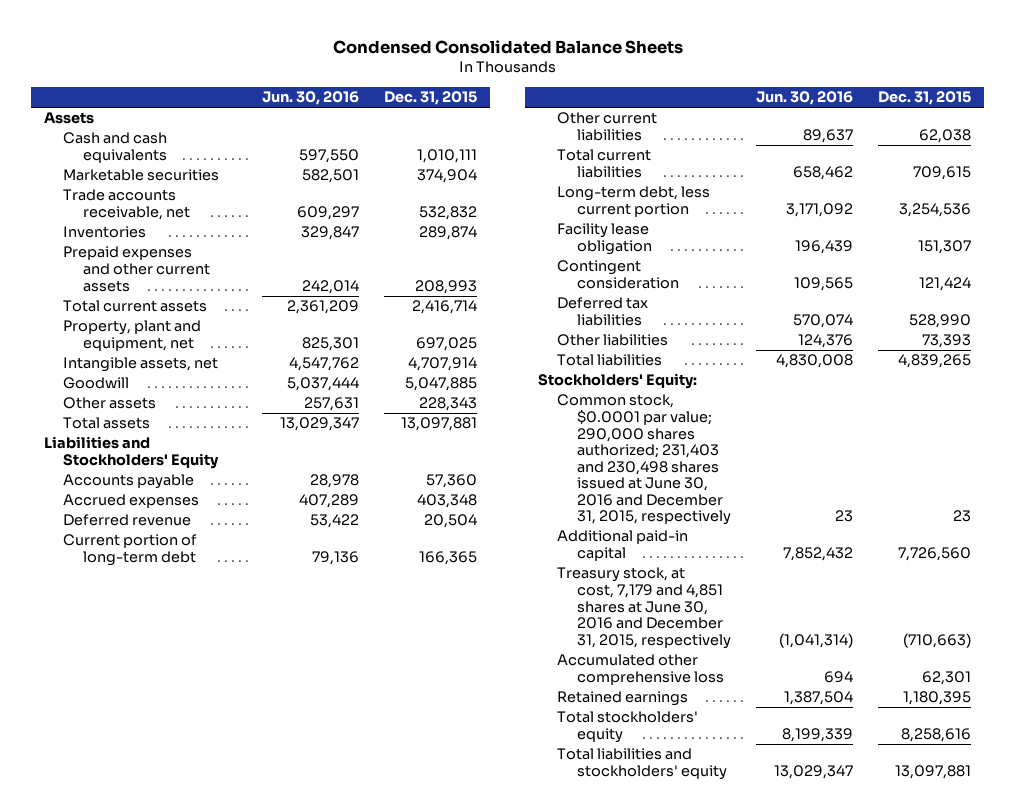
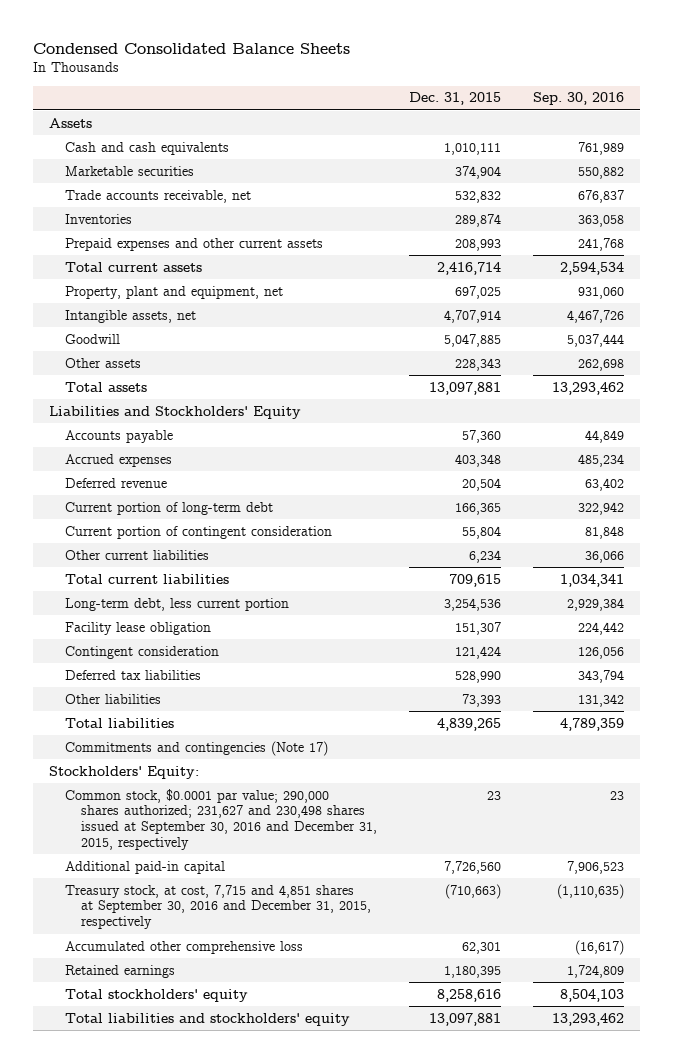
- | Jun. 30, 2016 | Dec. 31, 2015
+ | Dec. 31, 2015 | Sep. 30, 2016
- Other current liabilities | 89,637 | 62,038
+ Current portion of contingent consideration | 55,804 | 81,848
+ Other current liabilities | 6,234 | 36,066
+ Commitments and contingencies (Note 17)
- Common stock, $0.0001 par value; 290,000 shares authorized; 231,403 and 230,498 shares issued at June 30, 2016 and December 31, 2015, respectively | 23 | 23
+ Common stock, $0.0001 par value; 290,000 shares authorized; 231,627 and 230,498 shares issued at September 30, 2016 and December 31, 2015, respectively | 23 | 23
- Treasury stock, at cost, 7,179 and 4,851 shares at June 30, 2016 and December 31, 2015, respectively | (1,041,314) | (710,663)
+ Treasury stock, at cost, 7,715 and 4,851 shares at September 30, 2016 and December 31, 2015, respectively | (710,663) | (1,110,635)

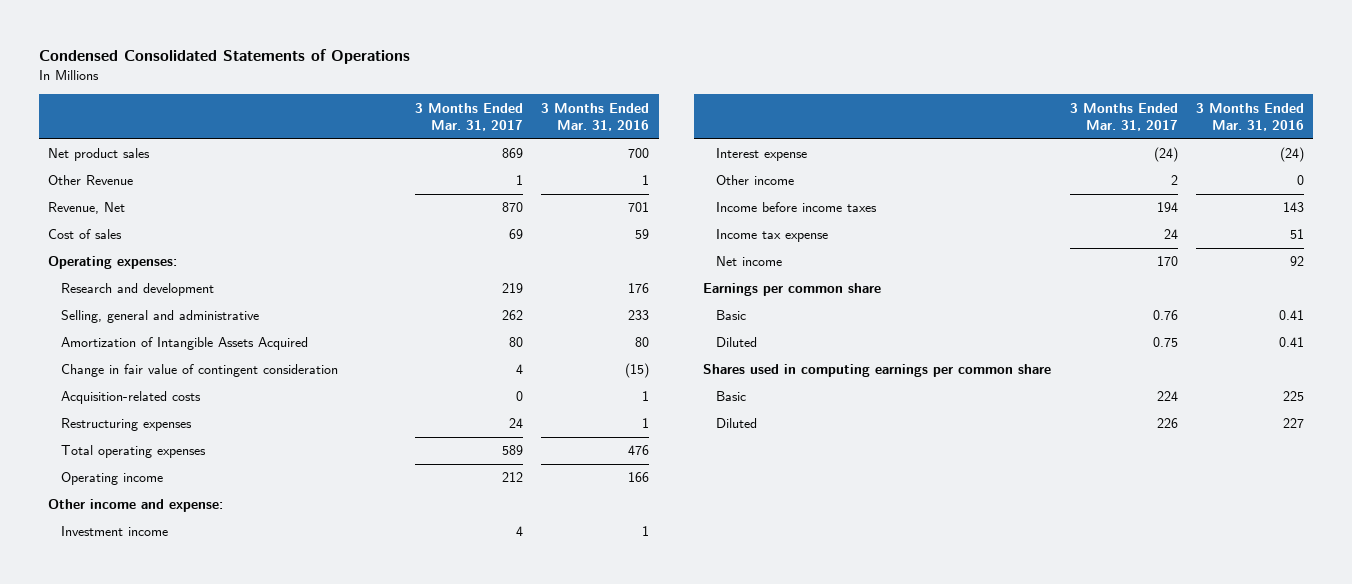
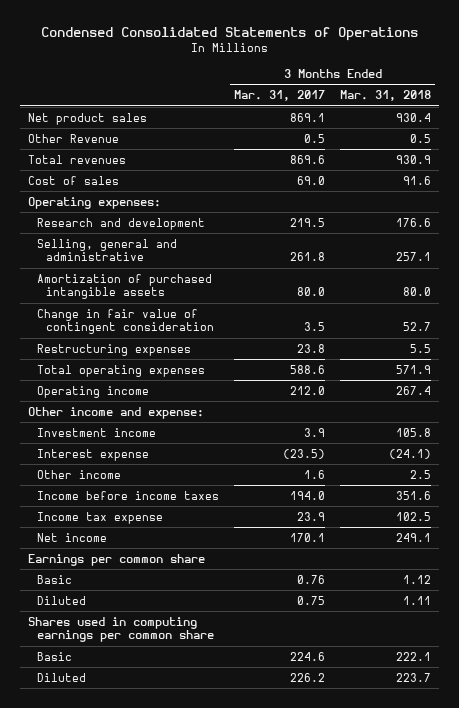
- | 3 Months Ended Mar. 31, 2017 | 3 Months Ended Mar. 31, 2016
+ | 3 Months Ended Mar. 31, 2017 | 3 Months Ended Mar. 31, 2018
- Net product sales | 869 | 700
- Other Revenue | 1 | 1
- Revenue, Net | 870 | 701
- Cost of sales | 69 | 59
+ Net product sales | 869.1 | 930.4
+ Other Revenue | 0.5 | 0.5
+ Total revenues | 869.6 | 930.9
+ Cost of sales | 69.0 | 91.6
- Research and development | 219 | 176
- Selling, general and administrative | 262 | 233
- Amortization of Intangible Assets Acquired | 80 | 80
- Change in fair value of contingent consideration | 4 | (15)
- Acquisition-related costs | 0 | 1
- Restructuring expenses | 24 | 1
- Total operating expenses | 589 | 476
- Operating income | 212 | 166
+ Research and development | 219.5 | 176.6
+ Selling, general and administrative | 261.8 | 257.1
+ Amortization of purchased intangible assets | 80.0 | 80.0
+ Change in fair value of contingent consideration | 3.5 | 52.7
+ Restructuring expenses | 23.8 | 5.5
+ Total operating expenses | 588.6 | 571.9
+ Operating income | 212.0 | 267.4
- Investment income | 4 | 1
- Interest expense | (24) | (24)
- Other income | 2 | 0
- Income before income taxes | 194 | 143
- Income tax expense | 24 | 51
- Net income | 170 | 92
+ Investment income | 3.9 | 105.8
+ Interest expense | (23.5) | (24.1)
+ Other income | 1.6 | 2.5
+ Income before income taxes | 194.0 | 351.6
+ Income tax expense | 23.9 | 102.5
+ Net income | 170.1 | 249.1
- Basic | 224 | 225
- Diluted | 226 | 227
+ Basic | 224.6 | 222.1
+ Diluted | 226.2 | 223.7

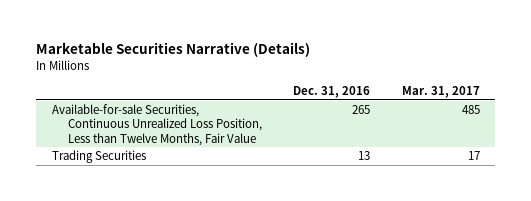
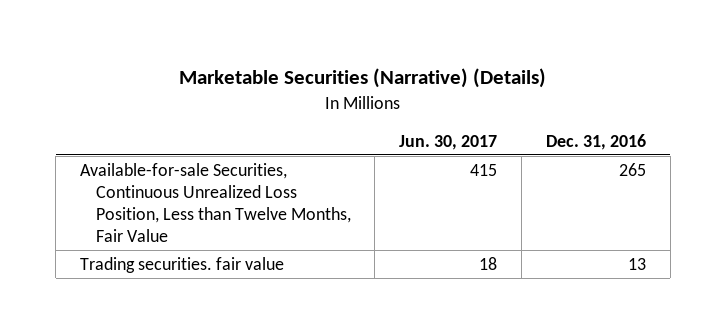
- Marketable Securities Narrative (Details)
+ Marketable Securities (Narrative) (Details)
- | Dec. 31, 2016 | Mar. 31, 2017
+ | Jun. 30, 2017 | Dec. 31, 2016
- Trading Securities | 13 | 17
+ Trading securities. fair value | 18 | 13

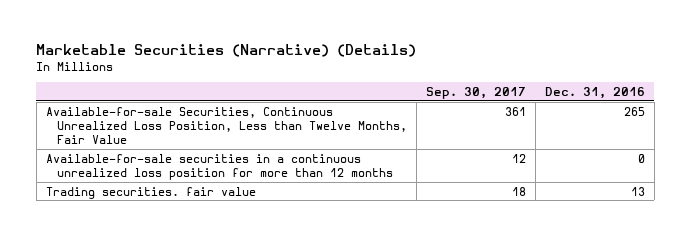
- | Jun. 30, 2017 | Dec. 31, 2016
+ | Sep. 30, 2017 | Dec. 31, 2016
+ Available-for-sale securities in a continuous unrealized loss position for more than 12 months | 12 | 0

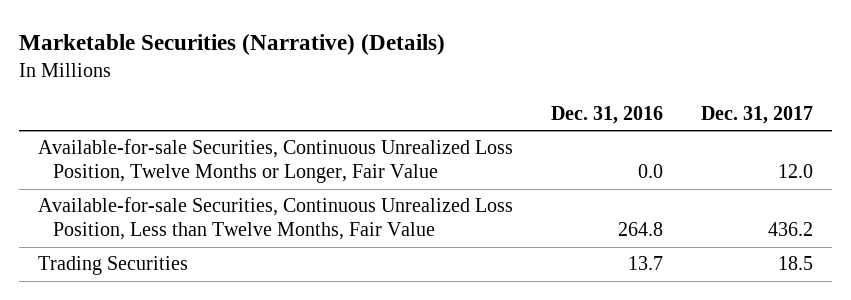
- | Sep. 30, 2017 | Dec. 31, 2016
+ | Dec. 31, 2016 | Dec. 31, 2017
- Available-for-sale Securities, Continuous Unrealized Loss Position, Less than Twelve Months, Fair Value | 361 | 265
- Available-for-sale securities in a continuous unrealized loss position for more than 12 months | 12 | 0
- Trading securities. fair value | 18 | 13
+ Available-for-sale Securities, Continuous Unrealized Loss Position, Twelve Months or Longer, Fair Value | 0.0 | 12.0
+ Available-for-sale Securities, Continuous Unrealized Loss Position, Less than Twelve Months, Fair Value | 264.8 | 436.2
+ Trading Securities | 13.7 | 18.5

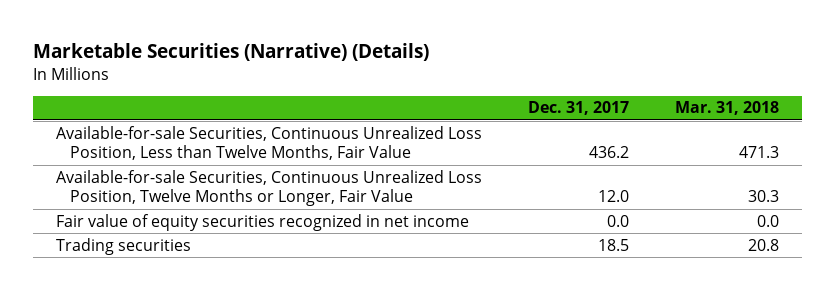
- | Dec. 31, 2016 | Dec. 31, 2017
+ | Dec. 31, 2017 | Mar. 31, 2018
- Trading Securities | 13.7 | 18.5
moved down: Available-for-sale Securities, Continuous Unrealized Loss Position, Twelve Months or Longer, Fair Value | 12.0 | 30.3
+ Fair value of equity securities recognized in net income | 0.0 | 0.0
+ Trading securities | 18.5 | 20.8

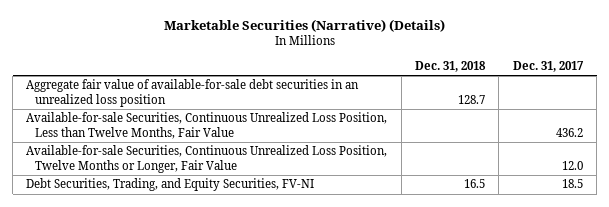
- | Dec. 31, 2017 | Mar. 31, 2018
+ | Dec. 31, 2018 | Dec. 31, 2017
+ Aggregate fair value of available-for-sale debt securities in an unrealized loss position | 128.7 |
- Fair value of equity securities recognized in net income | 0.0 | 0.0
- Trading securities | 18.5 | 20.8
+ Debt Securities, Trading, and Equity Securities, FV-NI | 16.5 | 18.5

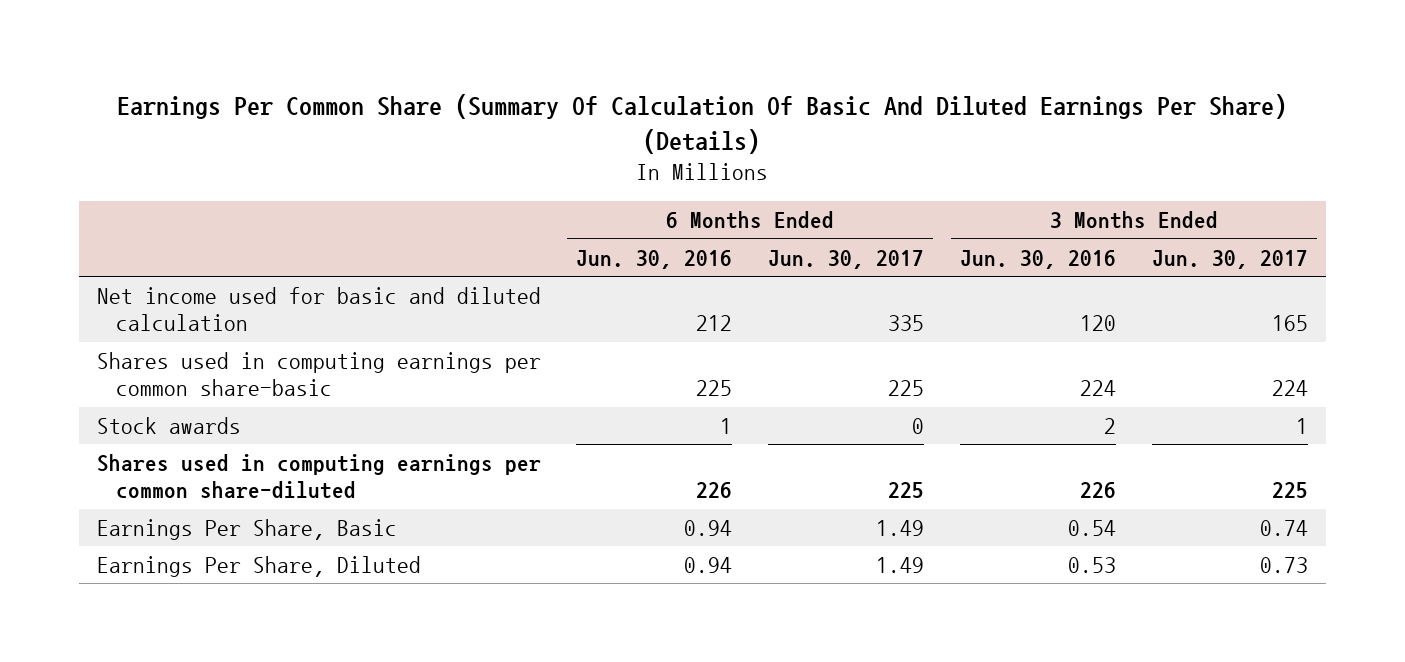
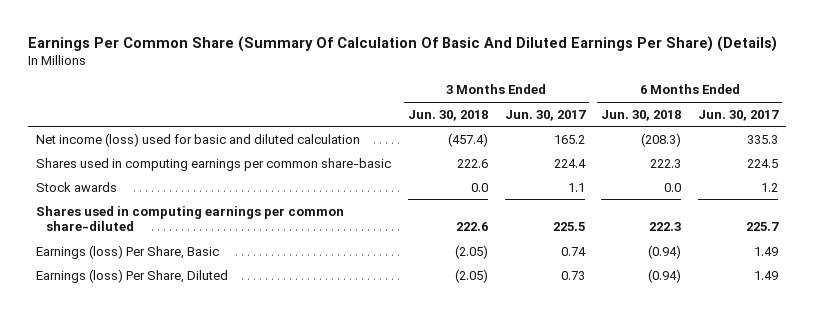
- | 6 Months Ended Jun. 30, 2016 | 6 Months Ended Jun. 30, 2017 | 3 Months Ended Jun. 30, 2016 | 3 Months Ended Jun. 30, 2017
+ | 3 Months Ended Jun. 30, 2018 | 3 Months Ended Jun. 30, 2017 | 6 Months Ended Jun. 30, 2018 | 6 Months Ended Jun. 30, 2017
- Net income used for basic and diluted calculation | 212 | 335 | 120 | 165
- Shares used in computing earnings per common share-basic | 225 | 225 | 224 | 224
- Stock awards | 1 | 0 | 2 | 1
- Shares used in computing earnings per common share-diluted | 226 | 225 | 226 | 225
- Earnings Per Share, Basic | 0.94 | 1.49 | 0.54 | 0.74
- Earnings Per Share, Diluted | 0.94 | 1.49 | 0.53 | 0.73
+ Net income (loss) used for basic and diluted calculation | (457.4) | 165.2 | (208.3) | 335.3
+ Shares used in computing earnings per common share-basic | 222.6 | 224.4 | 222.3 | 224.5
+ Stock awards | 0.0 | 1.1 | 0.0 | 1.2
+ Shares used in computing earnings per common share-diluted | 222.6 | 225.5 | 222.3 | 225.7
+ Earnings (loss) Per Share, Basic | (2.05) | 0.74 | (0.94) | 1.49
+ Earnings (loss) Per Share, Diluted | (2.05) | 0.73 | (0.94) | 1.49

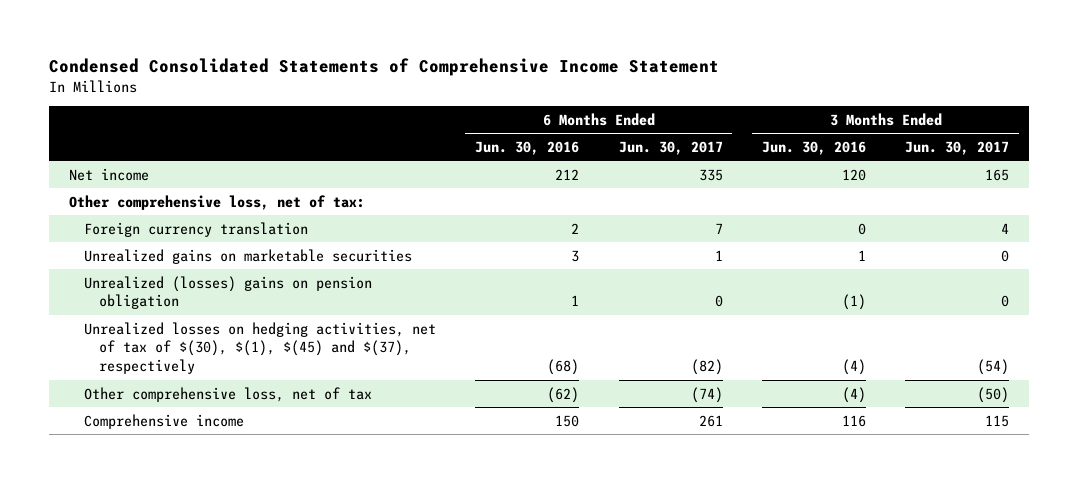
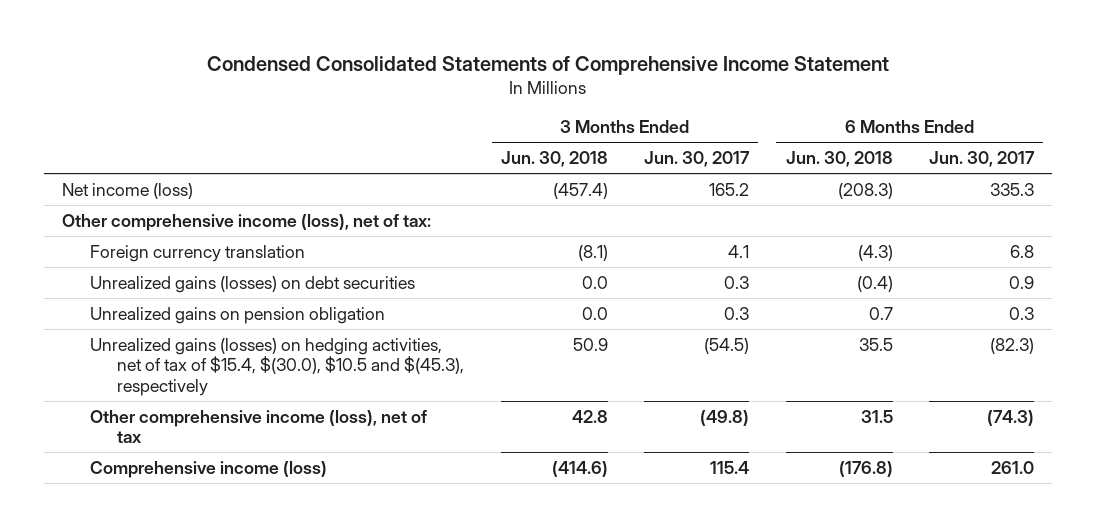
- | 6 Months Ended Jun. 30, 2016 | 6 Months Ended Jun. 30, 2017 | 3 Months Ended Jun. 30, 2016 | 3 Months Ended Jun. 30, 2017
+ | 3 Months Ended Jun. 30, 2018 | 3 Months Ended Jun. 30, 2017 | 6 Months Ended Jun. 30, 2018 | 6 Months Ended Jun. 30, 2017
- Net income | 212 | 335 | 120 | 165
- Other comprehensive loss, net of tax:
- Foreign currency translation | 2 | 7 | 0 | 4
- Unrealized gains on marketable securities | 3 | 1 | 1 | 0
- Unrealized (losses) gains on pension obligation | 1 | 0 | (1) | 0
- Unrealized losses on hedging activities, net of tax of $(30), $(1), $(45) and $(37), respectively | (68) | (82) | (4) | (54)
- Other comprehensive loss, net of tax | (62) | (74) | (4) | (50)
- Comprehensive income | 150 | 261 | 116 | 115
+ Net income (loss) | (457.4) | 165.2 | (208.3) | 335.3
+ Other comprehensive income (loss), net of tax:
+ Foreign currency translation | (8.1) | 4.1 | (4.3) | 6.8
+ Unrealized gains (losses) on debt securities | 0.0 | 0.3 | (0.4) | 0.9
+ Unrealized gains on pension obligation | 0.0 | 0.3 | 0.7 | 0.3
+ Unrealized gains (losses) on hedging activities, net of tax of $15.4, $(30.0), $10.5 and $(45.3), respectively | 50.9 | (54.5) | 35.5 | (82.3)
+ Other comprehensive income (loss), net of tax | 42.8 | (49.8) | 31.5 | (74.3)
+ Comprehensive income (loss) | (414.6) | 115.4 | (176.8) | 261.0

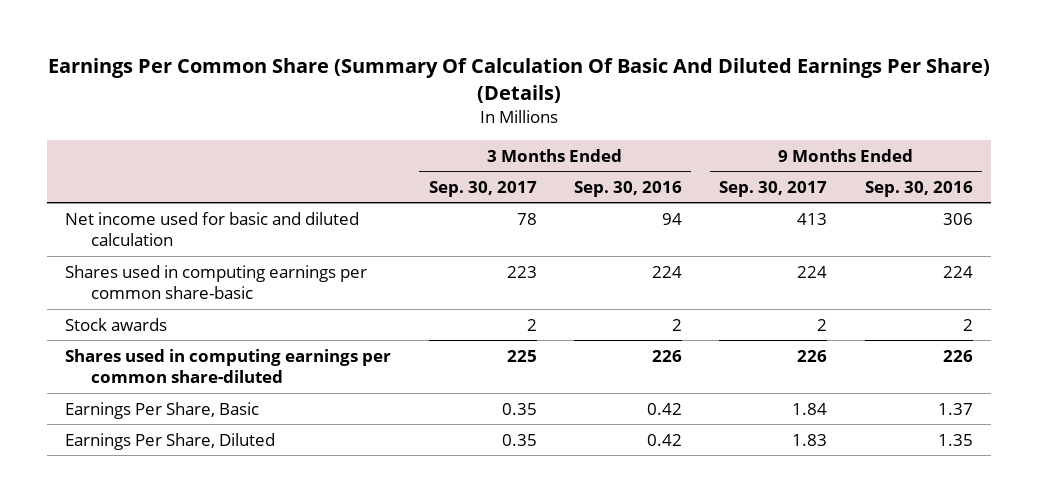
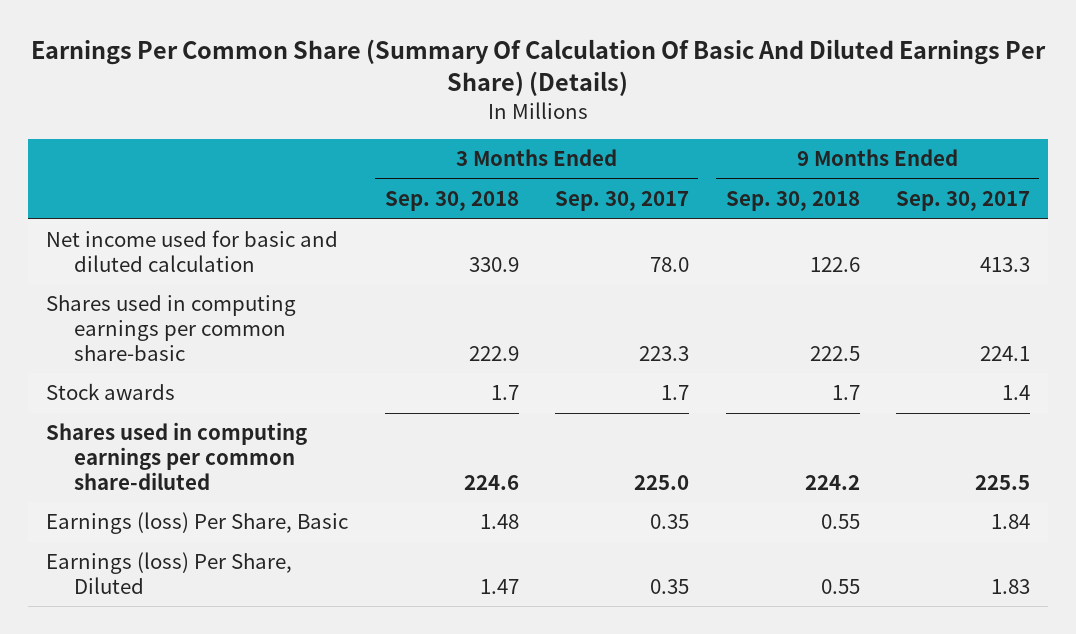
- | 3 Months Ended Sep. 30, 2017 | 3 Months Ended Sep. 30, 2016 | 9 Months Ended Sep. 30, 2017 | 9 Months Ended Sep. 30, 2016
+ | 3 Months Ended Sep. 30, 2018 | 3 Months Ended Sep. 30, 2017 | 9 Months Ended Sep. 30, 2018 | 9 Months Ended Sep. 30, 2017
- Net income used for basic and diluted calculation | 78 | 94 | 413 | 306
- Shares used in computing earnings per common share-basic | 223 | 224 | 224 | 224
- Stock awards | 2 | 2 | 2 | 2
- Shares used in computing earnings per common share-diluted | 225 | 226 | 226 | 226
- Earnings Per Share, Basic | 0.35 | 0.42 | 1.84 | 1.37
- Earnings Per Share, Diluted | 0.35 | 0.42 | 1.83 | 1.35
+ Net income used for basic and diluted calculation | 330.9 | 78.0 | 122.6 | 413.3
+ Shares used in computing earnings per common share-basic | 222.9 | 223.3 | 222.5 | 224.1
+ Stock awards | 1.7 | 1.7 | 1.7 | 1.4
+ Shares used in computing earnings per common share-diluted | 224.6 | 225.0 | 224.2 | 225.5
+ Earnings (loss) Per Share, Basic | 1.48 | 0.35 | 0.55 | 1.84
+ Earnings (loss) Per Share, Diluted | 1.47 | 0.35 | 0.55 | 1.83

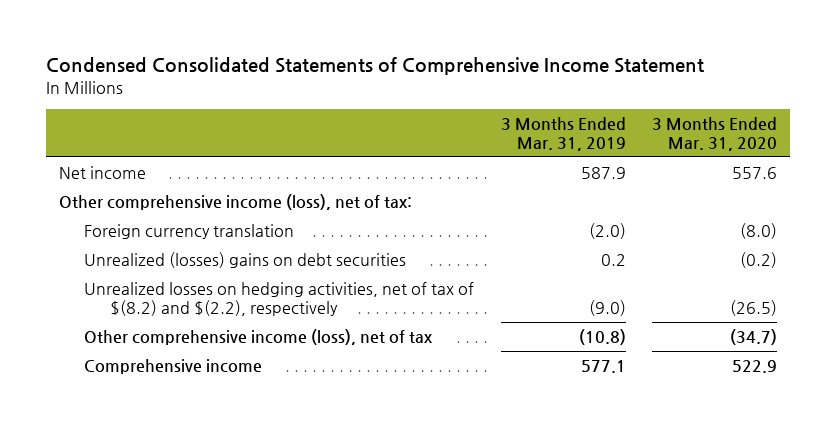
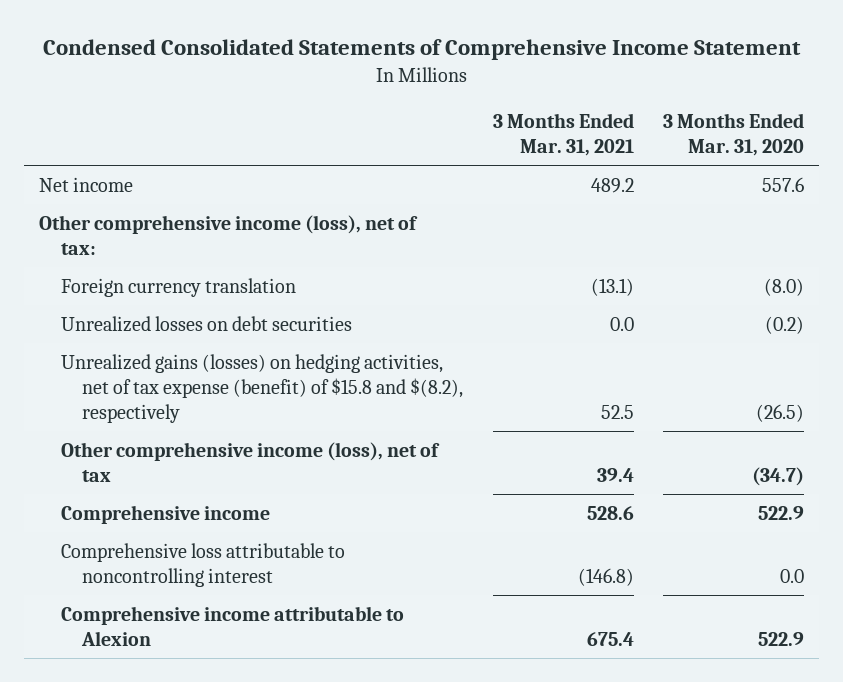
- | 3 Months Ended Mar. 31, 2019 | 3 Months Ended Mar. 31, 2020
+ | 3 Months Ended Mar. 31, 2021 | 3 Months Ended Mar. 31, 2020
- Unrealized (losses) gains on debt securities | 0.2 | (0.2)
- Unrealized losses on hedging activities, net of tax of $(8.2) and $(2.2), respectively | (9.0) | (26.5)
+ Unrealized losses on debt securities | 0.0 | (0.2)
+ Unrealized gains (losses) on hedging activities, net of tax expense (benefit) of $15.8 and $(8.2), respectively | 52.5 | (26.5)
+ Comprehensive loss attributable to noncontrolling interest | (146.8) | 0.0
+ Comprehensive income attributable to Alexion | 675.4 | 522.9

